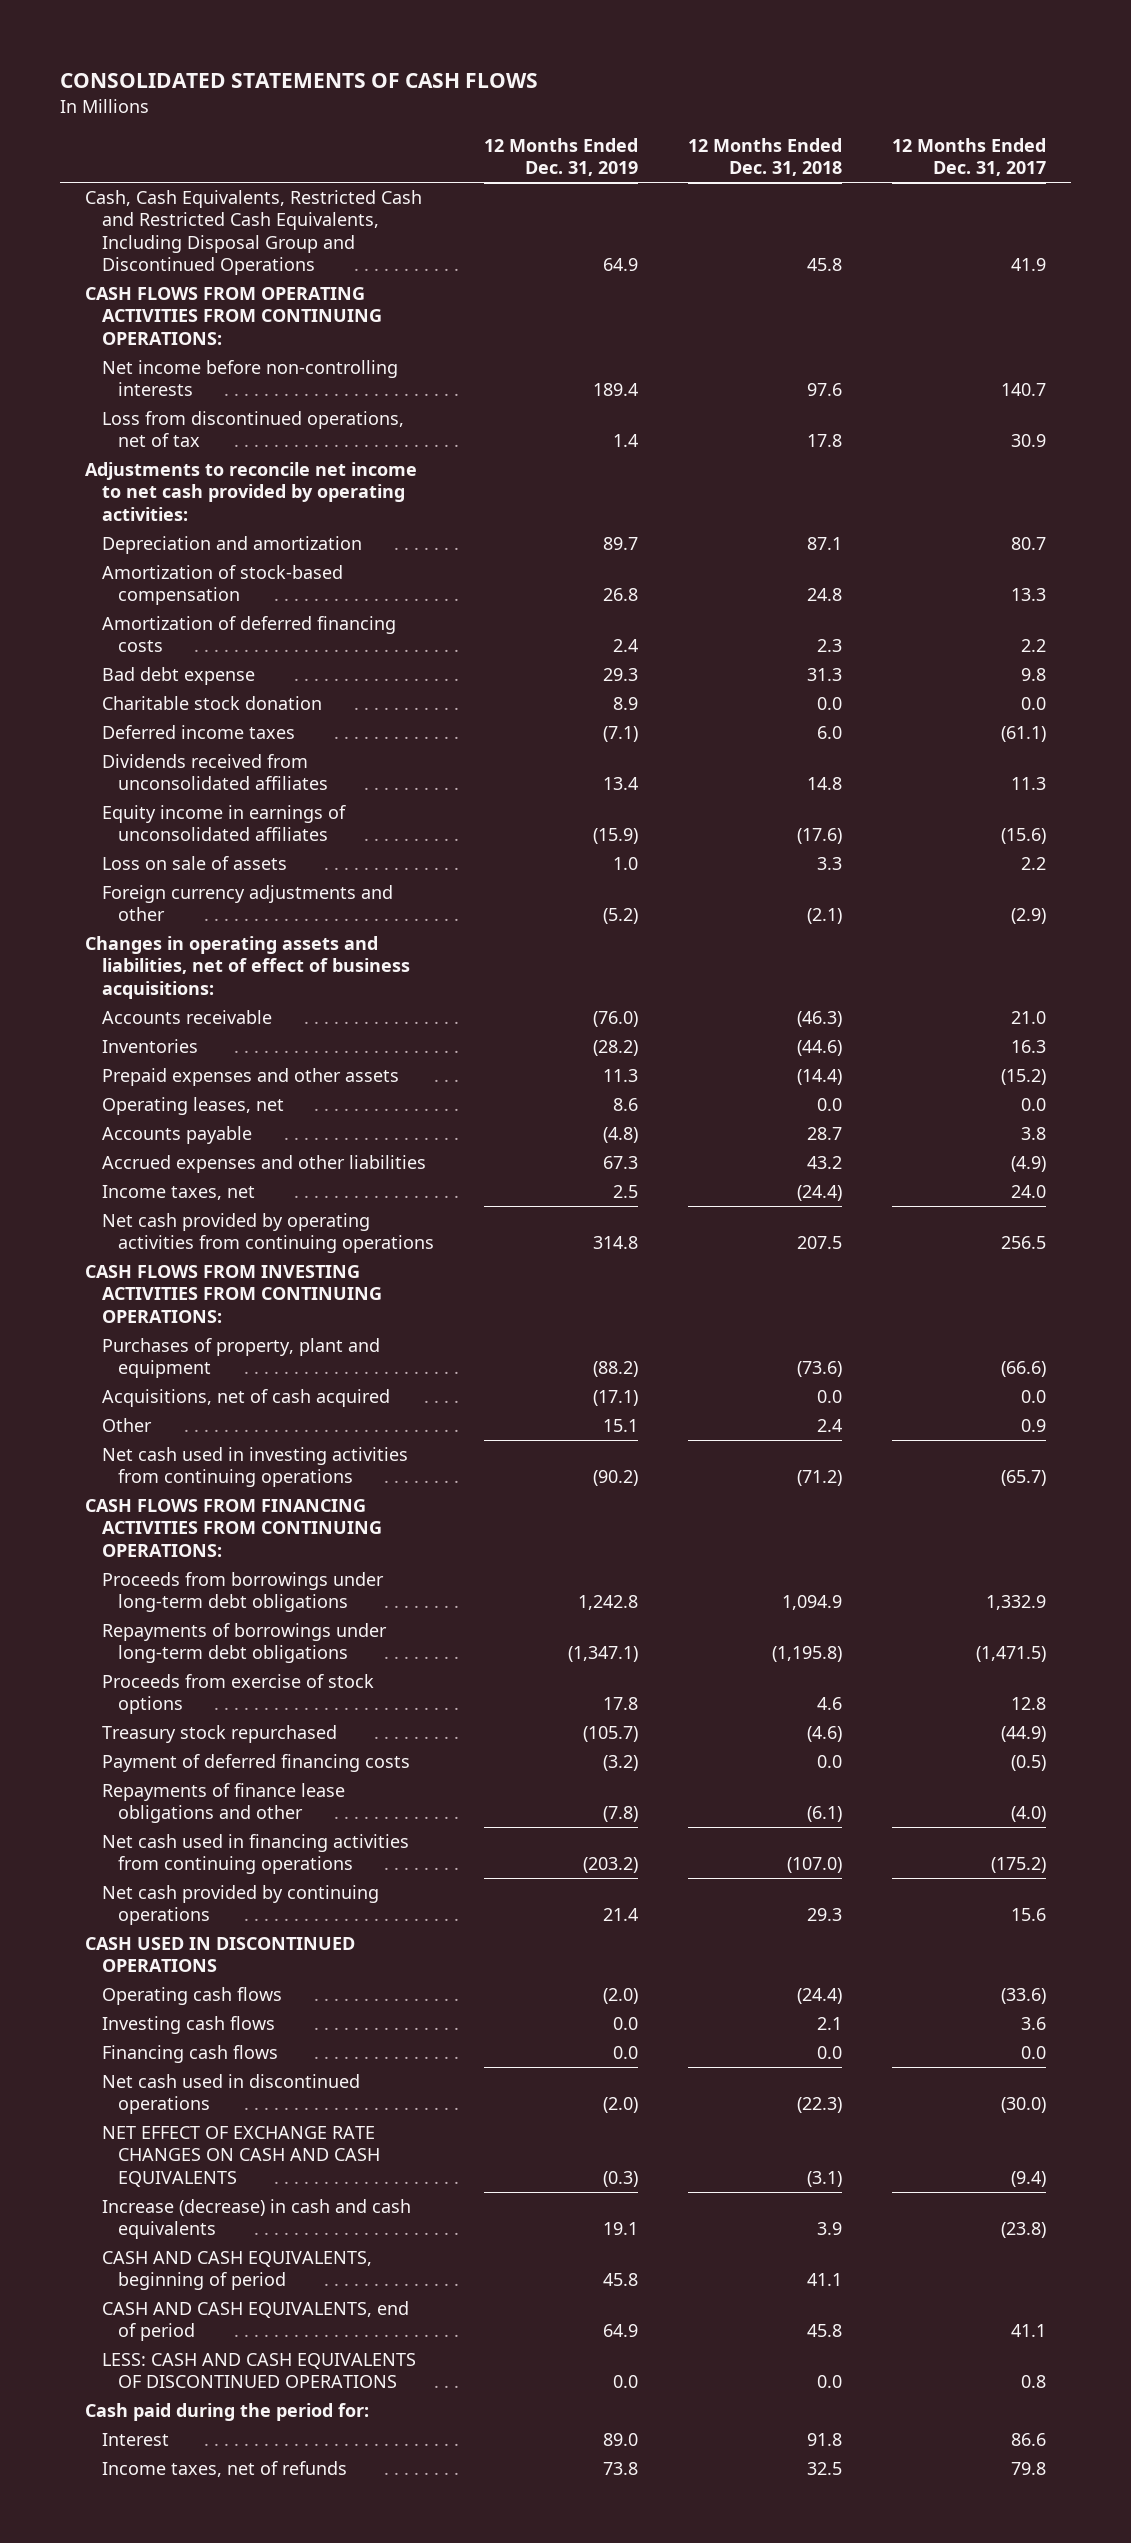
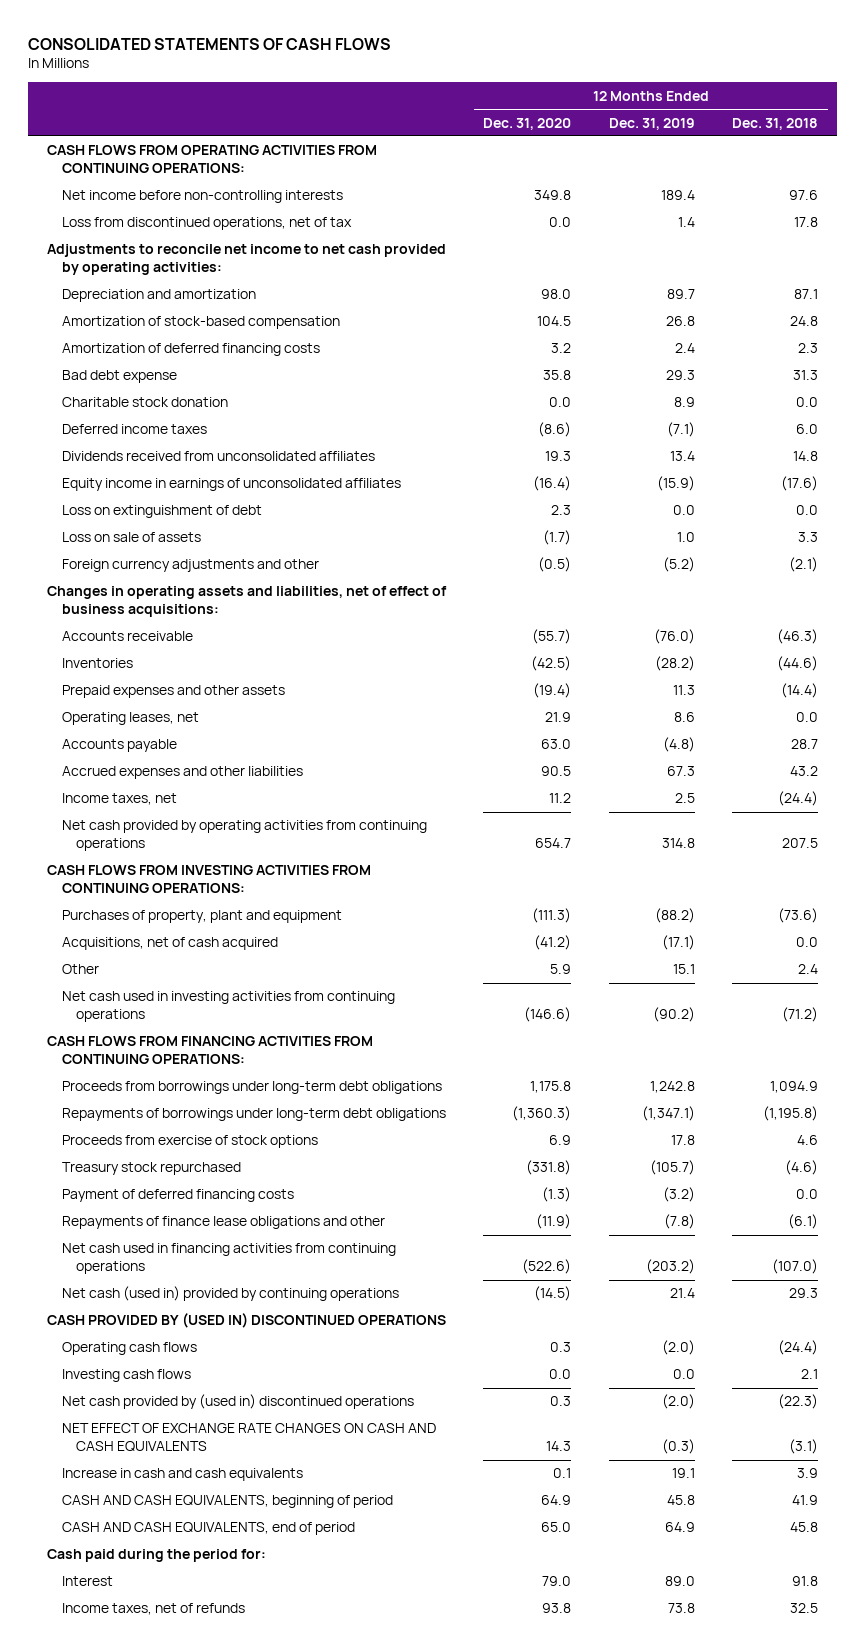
- | 12 Months Ended Dec. 31, 2019 | 12 Months Ended Dec. 31, 2018 | 12 Months Ended Dec. 31, 2017
+ | 12 Months Ended Dec. 31, 2020 | 12 Months Ended Dec. 31, 2019 | 12 Months Ended Dec. 31, 2018
- Cash, Cash Equivalents, Restricted Cash and Restricted Cash Equivalents, Including Disposal Group and Discontinued Operations | 64.9 | 45.8 | 41.9
+ Loss on extinguishment of debt | 2.3 | 0.0 | 0.0
- Net cash provided by continuing operations | 21.4 | 29.3 | 15.6
- CASH USED IN DISCONTINUED OPERATIONS
+ Net cash (used in) provided by continuing operations | (14.5) | 21.4 | 29.3
+ CASH PROVIDED BY (USED IN) DISCONTINUED OPERATIONS
- Financing cash flows | 0.0 | 0.0 | 0.0
- Net cash used in discontinued operations | (2.0) | (22.3) | (30.0)
+ Net cash provided by (used in) discontinued operations | 0.3 | (2.0) | (22.3)
- Increase (decrease) in cash and cash equivalents | 19.1 | 3.9 | (23.8)
- CASH AND CASH EQUIVALENTS, beginning of period | 45.8 | 41.1 |
+ Increase in cash and cash equivalents | 0.1 | 19.1 | 3.9
+ CASH AND CASH EQUIVALENTS, beginning of period | 64.9 | 45.8 | 41.9
- LESS: CASH AND CASH EQUIVALENTS OF DISCONTINUED OPERATIONS | 0.0 | 0.0 | 0.8

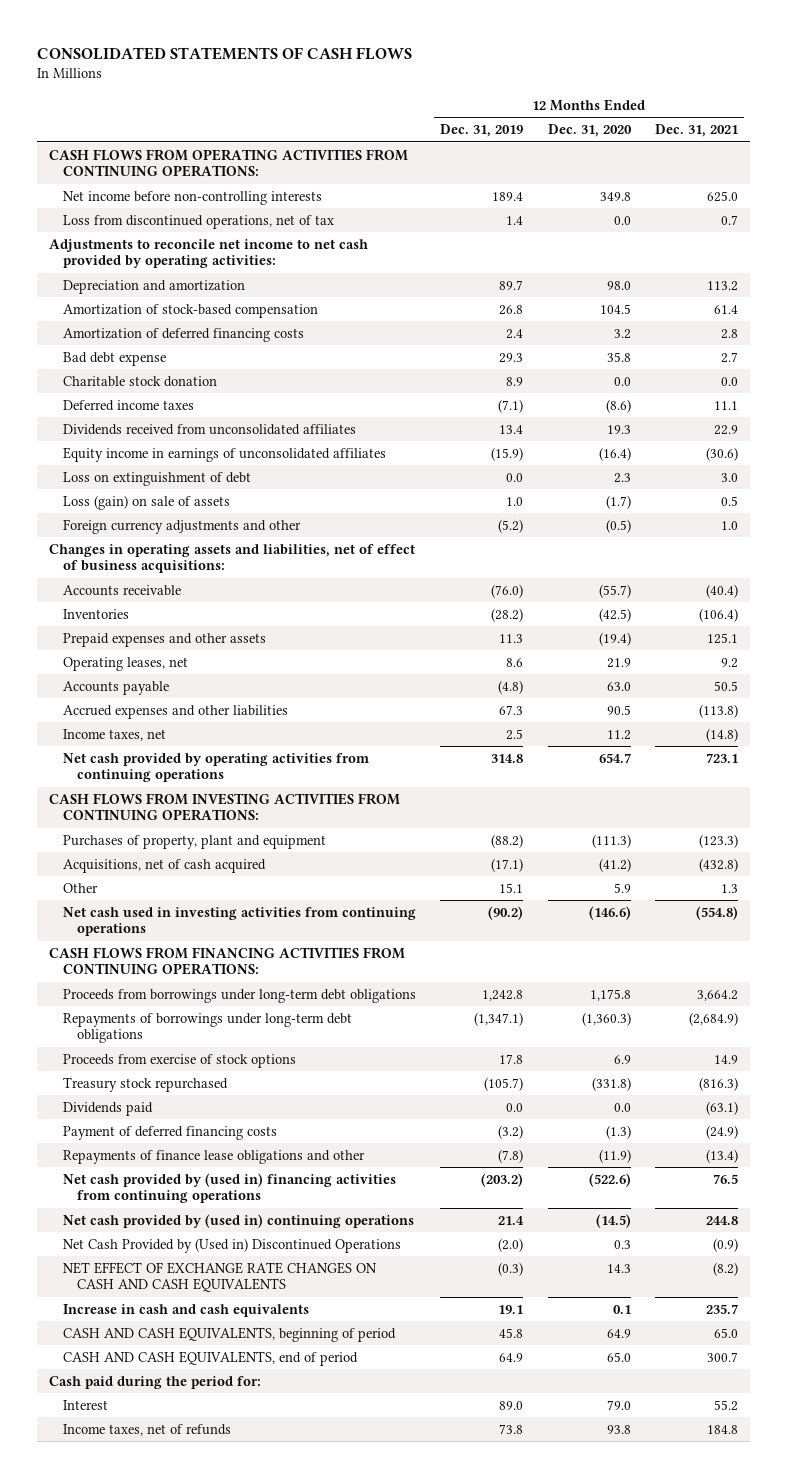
- | 12 Months Ended Dec. 31, 2020 | 12 Months Ended Dec. 31, 2019 | 12 Months Ended Dec. 31, 2018
+ | 12 Months Ended Dec. 31, 2019 | 12 Months Ended Dec. 31, 2020 | 12 Months Ended Dec. 31, 2021
- Loss on sale of assets | (1.7) | 1.0 | 3.3
+ Loss (gain) on sale of assets | 1.0 | (1.7) | 0.5
+ Dividends paid | 0.0 | 0.0 | (63.1)
- Net cash used in financing activities from continuing operations | (522.6) | (203.2) | (107.0)
- Net cash (used in) provided by continuing operations | (14.5) | 21.4 | 29.3
- CASH PROVIDED BY (USED IN) DISCONTINUED OPERATIONS
- Operating cash flows | 0.3 | (2.0) | (24.4)
- Investing cash flows | 0.0 | 0.0 | 2.1
- Net cash provided by (used in) discontinued operations | 0.3 | (2.0) | (22.3)
+ Net cash provided by (used in) financing activities from continuing operations | (203.2) | (522.6) | 76.5
+ Net cash provided by (used in) continuing operations | 21.4 | (14.5) | 244.8
+ Net Cash Provided by (Used in) Discontinued Operations | (2.0) | 0.3 | (0.9)

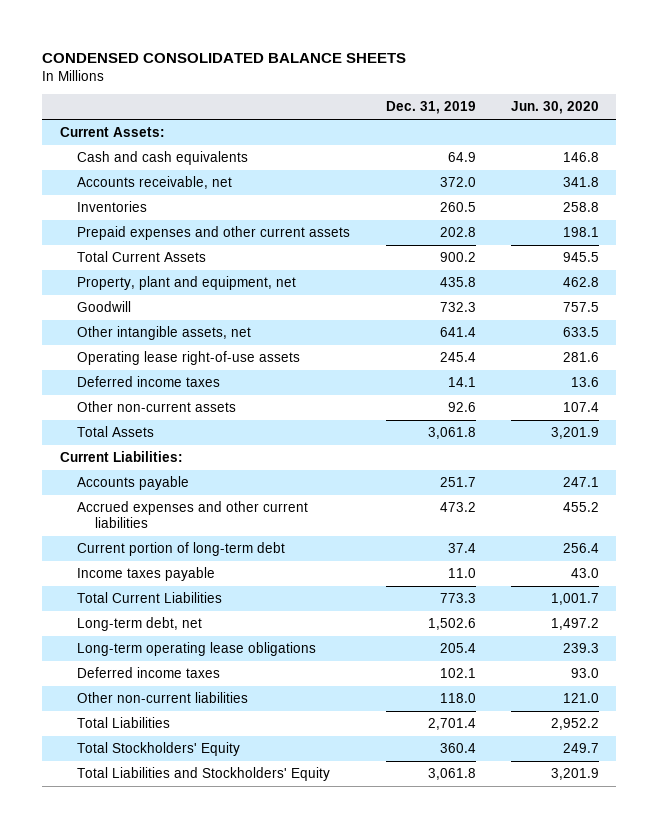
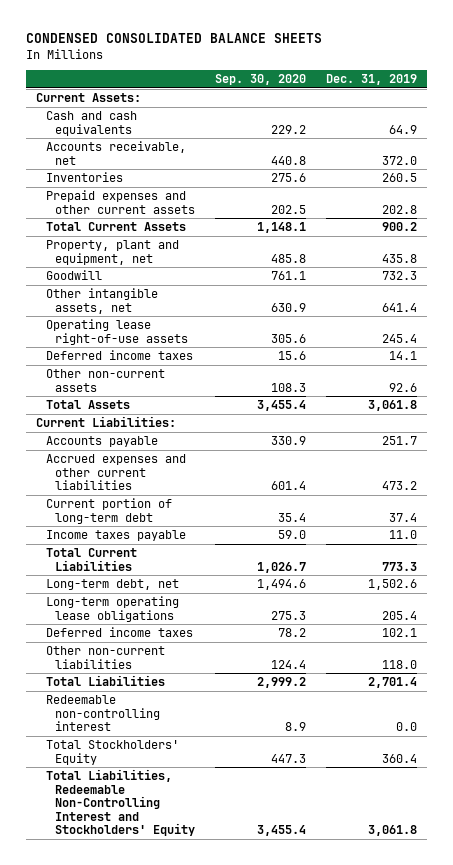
- | Dec. 31, 2019 | Jun. 30, 2020
+ | Sep. 30, 2020 | Dec. 31, 2019
+ Redeemable non-controlling interest | 8.9 | 0.0
- Total Liabilities and Stockholders' Equity | 3,061.8 | 3,201.9
+ Total Liabilities, Redeemable Non-Controlling Interest and Stockholders' Equity | 3,455.4 | 3,061.8

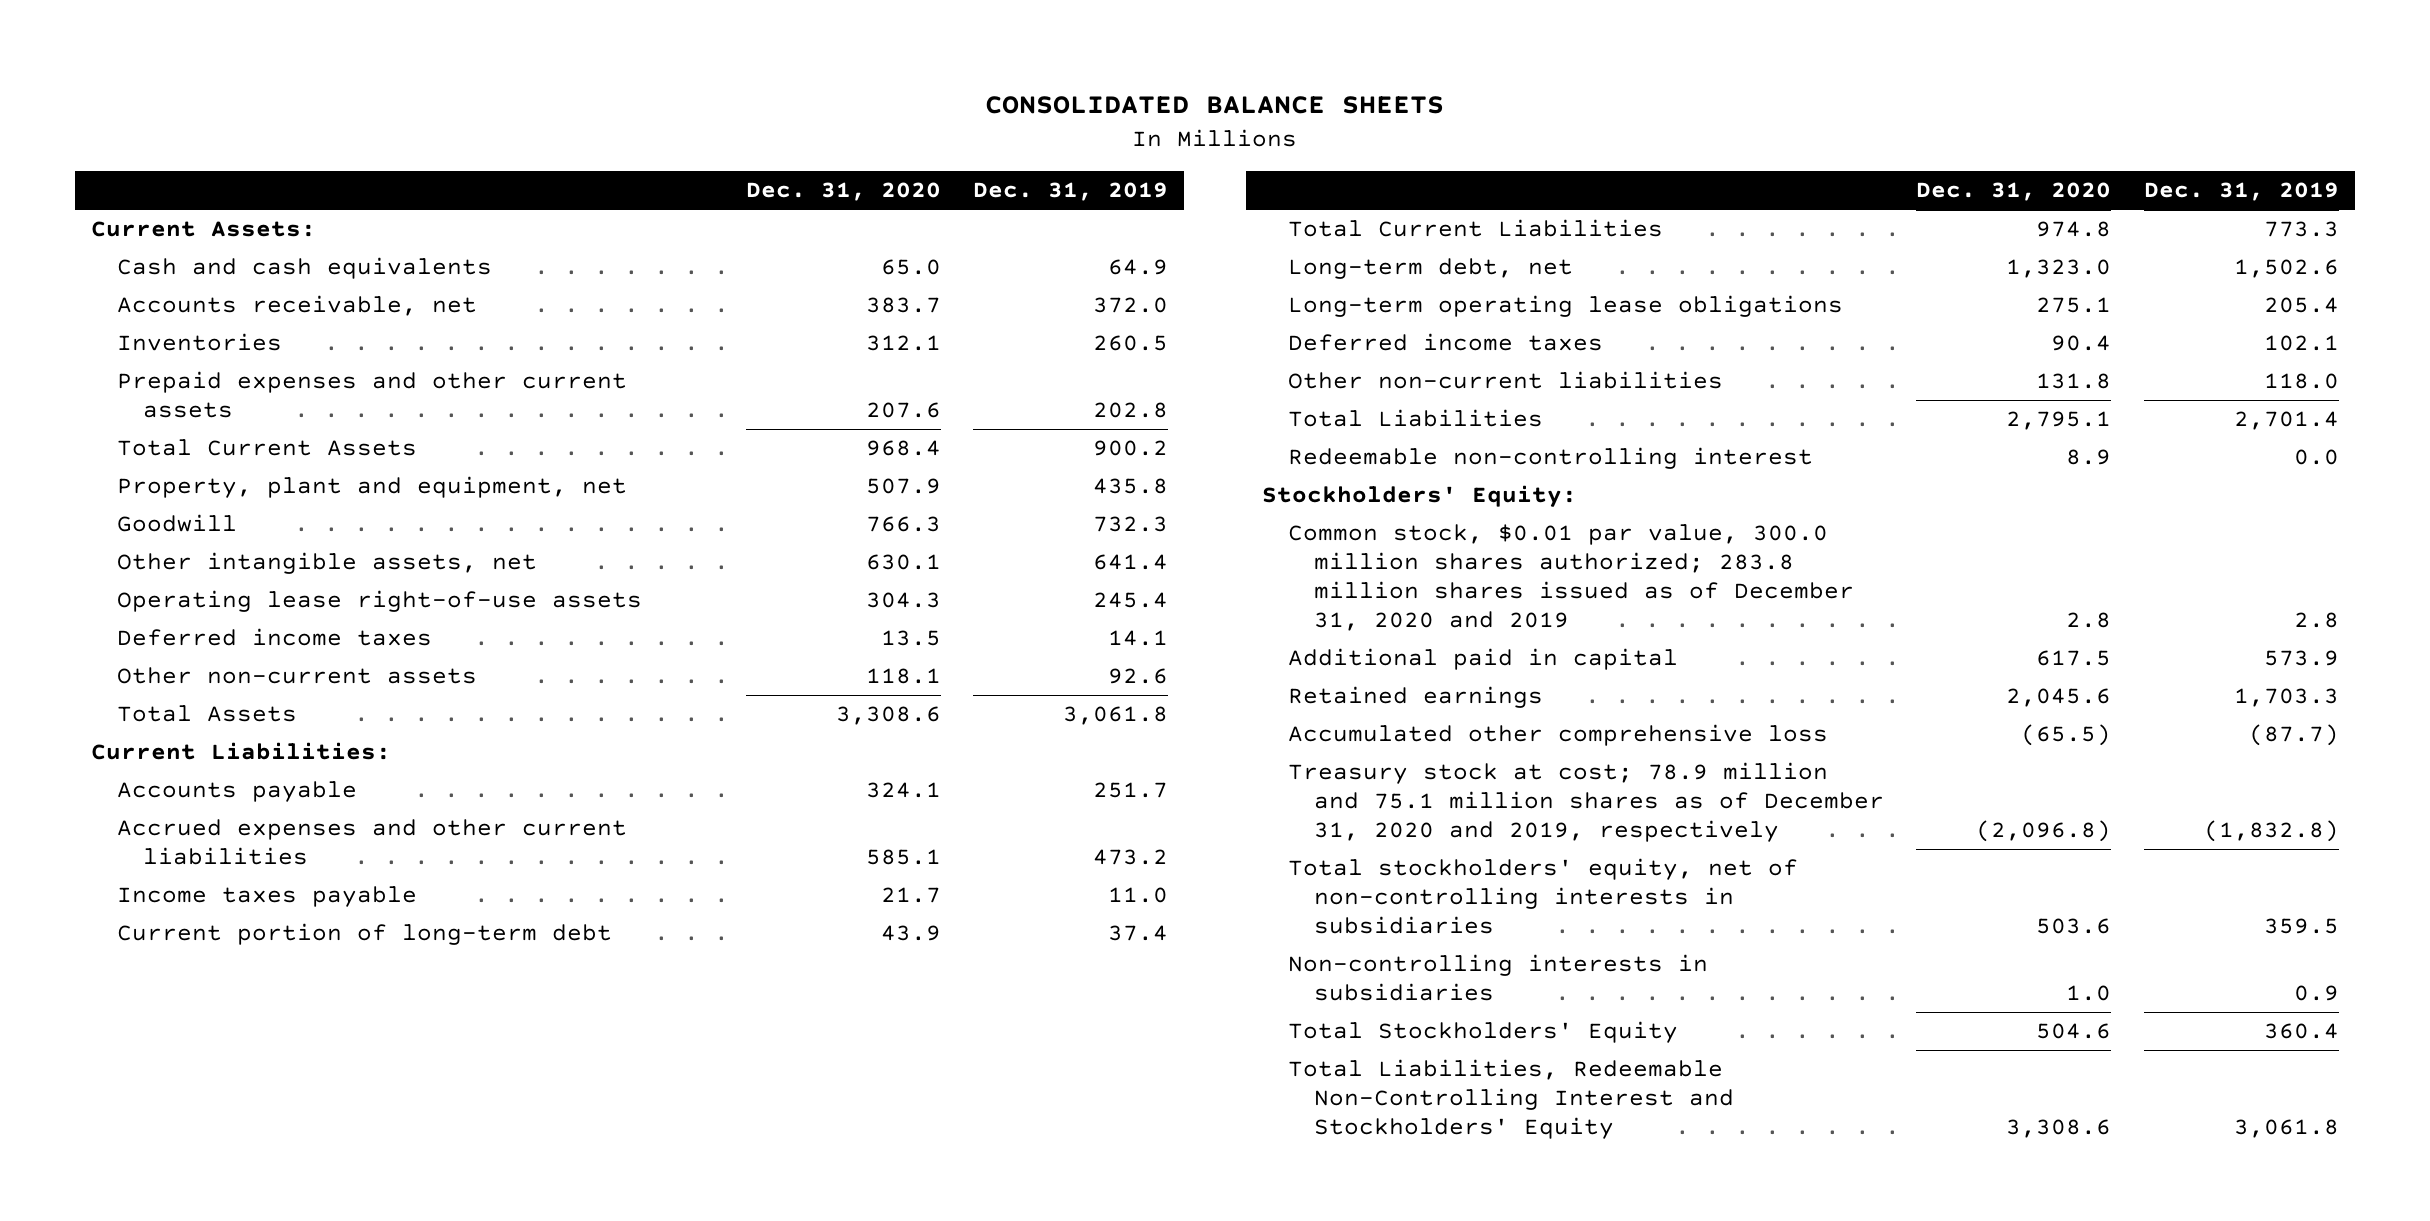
- CONDENSED CONSOLIDATED BALANCE SHEETS
+ CONSOLIDATED BALANCE SHEETS
- | Sep. 30, 2020 | Dec. 31, 2019
+ | Dec. 31, 2020 | Dec. 31, 2019
moved down: Current portion of long-term debt | 43.9 | 37.4
+ Stockholders' Equity:
+ Common stock, $0.01 par value, 300.0 million shares authorized; 283.8 million shares issued as of December 31, 2020 and 2019 | 2.8 | 2.8
+ Additional paid in capital | 617.5 | 573.9
+ Retained earnings | 2,045.6 | 1,703.3
+ Accumulated other comprehensive loss | (65.5) | (87.7)
+ Treasury stock at cost; 78.9 million and 75.1 million shares as of December 31, 2020 and 2019, respectively | (2,096.8) | (1,832.8)
+ Total stockholders' equity, net of non-controlling interests in subsidiaries | 503.6 | 359.5
+ Non-controlling interests in subsidiaries | 1.0 | 0.9

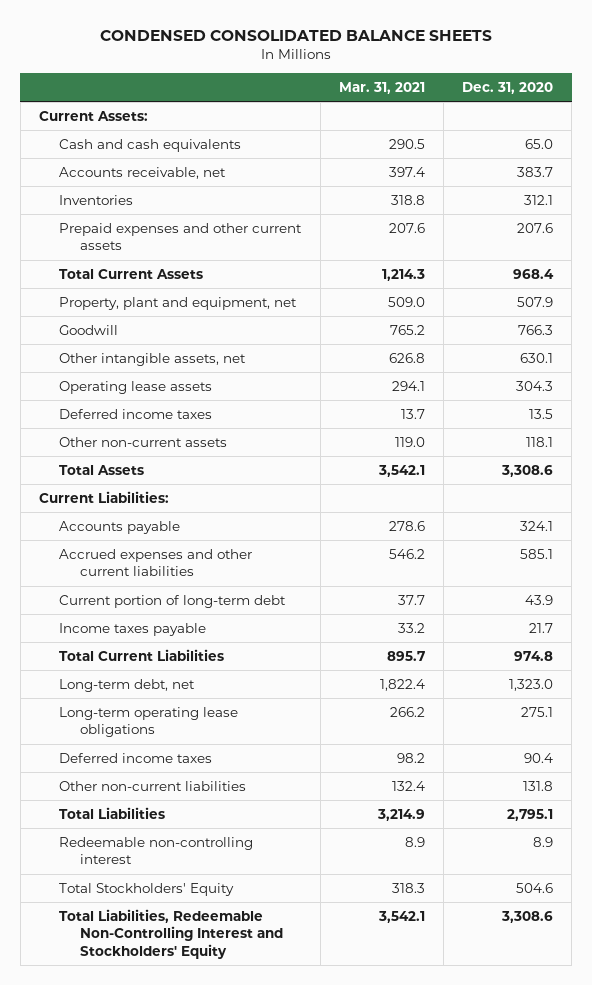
- CONSOLIDATED BALANCE SHEETS
+ CONDENSED CONSOLIDATED BALANCE SHEETS
- | Dec. 31, 2020 | Dec. 31, 2019
+ | Mar. 31, 2021 | Dec. 31, 2020
- Operating lease right-of-use assets | 304.3 | 245.4
+ Operating lease assets | 294.1 | 304.3
moved down: Income taxes payable | 33.2 | 21.7
- Stockholders' Equity:
- Common stock, $0.01 par value, 300.0 million shares authorized; 283.8 million shares issued as of December 31, 2020 and 2019 | 2.8 | 2.8
- Additional paid in capital | 617.5 | 573.9
- Retained earnings | 2,045.6 | 1,703.3
- Accumulated other comprehensive loss | (65.5) | (87.7)
- Treasury stock at cost; 78.9 million and 75.1 million shares as of December 31, 2020 and 2019, respectively | (2,096.8) | (1,832.8)
- Total stockholders' equity, net of non-controlling interests in subsidiaries | 503.6 | 359.5
- Non-controlling interests in subsidiaries | 1.0 | 0.9

